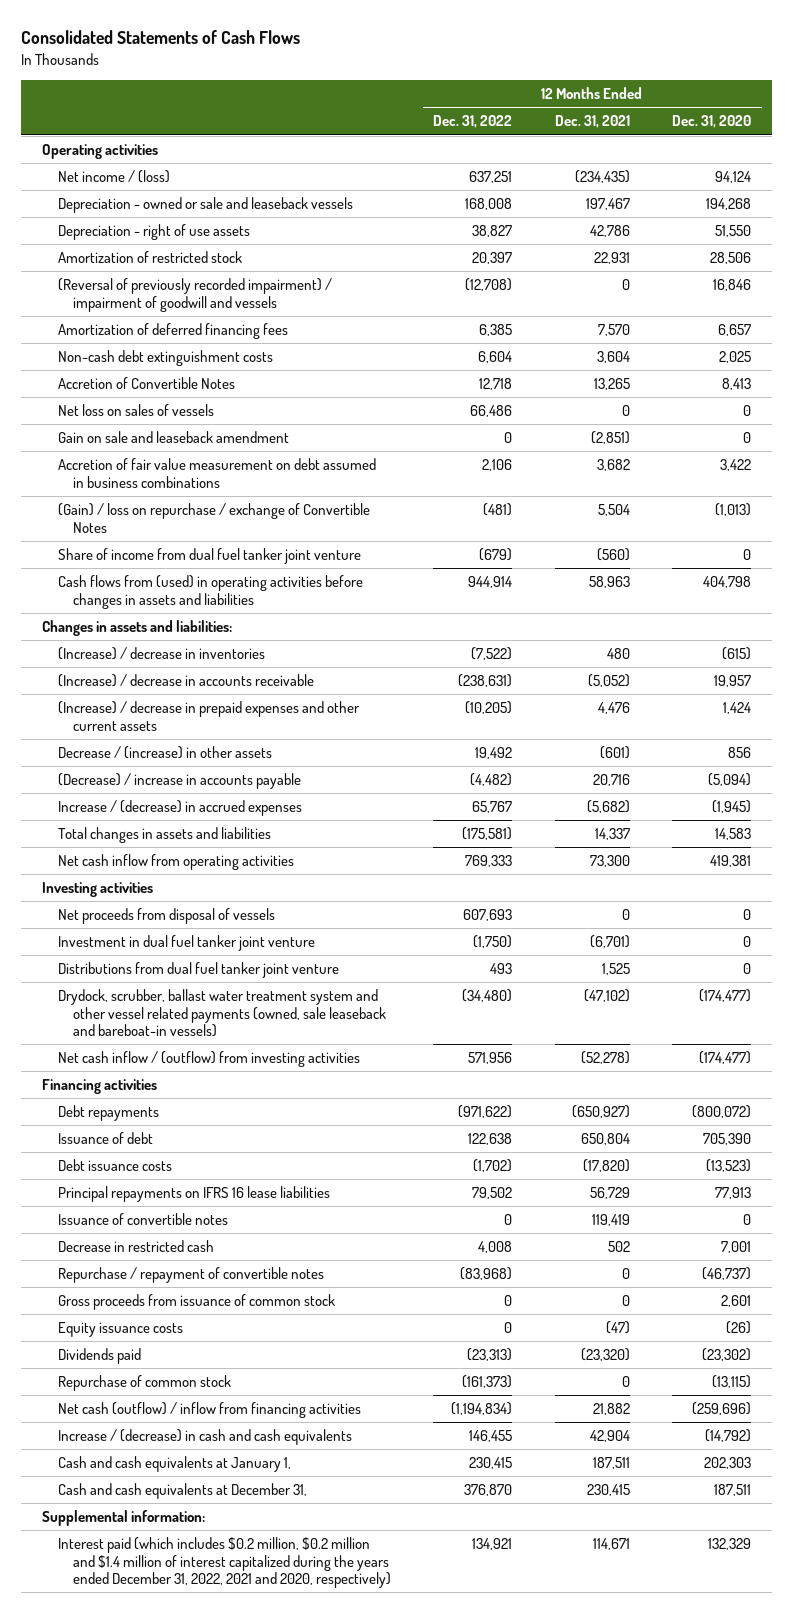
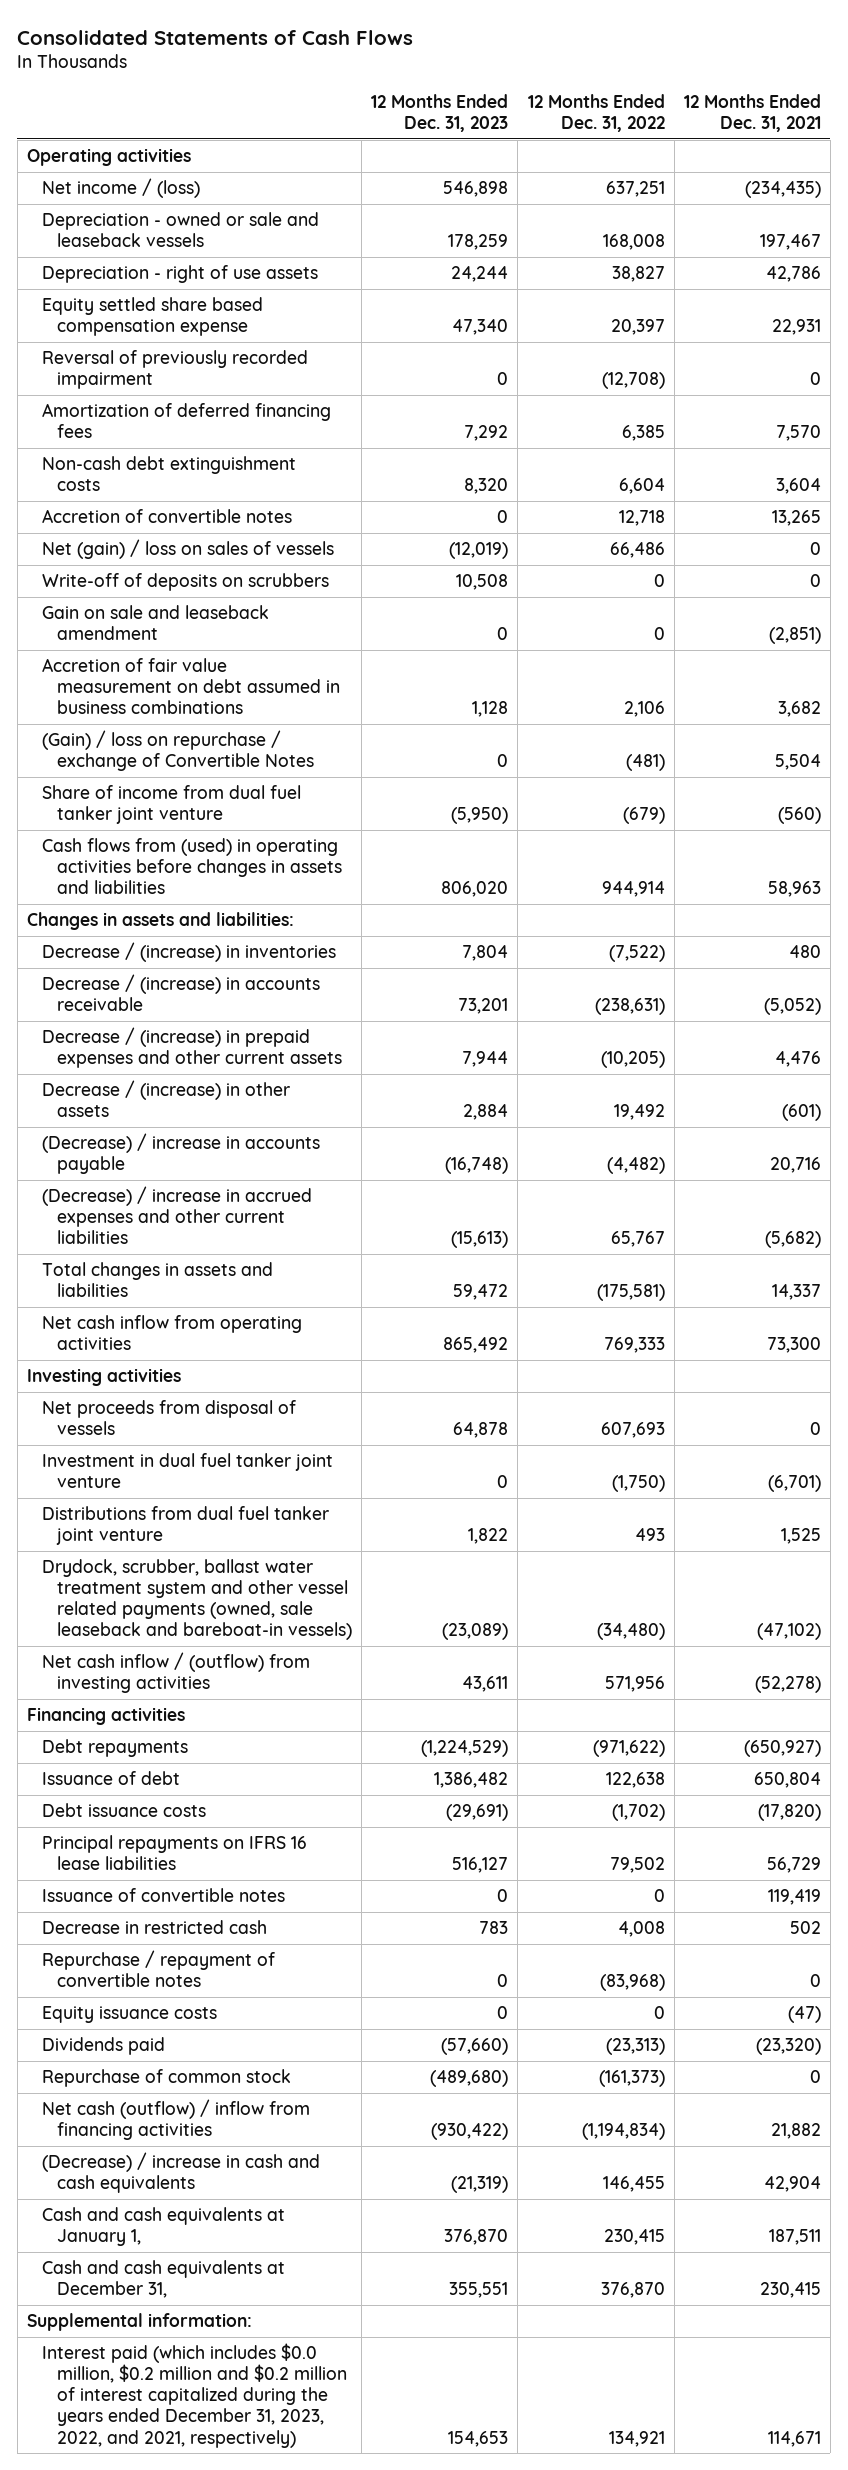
- | 12 Months Ended Dec. 31, 2022 | 12 Months Ended Dec. 31, 2021 | 12 Months Ended Dec. 31, 2020
+ | 12 Months Ended Dec. 31, 2023 | 12 Months Ended Dec. 31, 2022 | 12 Months Ended Dec. 31, 2021
- Amortization of restricted stock | 20,397 | 22,931 | 28,506
- (Reversal of previously recorded impairment) / impairment of goodwill and vessels | (12,708) | 0 | 16,846
+ Equity settled share based compensation expense | 47,340 | 20,397 | 22,931
+ Reversal of previously recorded impairment | 0 | (12,708) | 0
- Accretion of Convertible Notes | 12,718 | 13,265 | 8,413
- Net loss on sales of vessels | 66,486 | 0 | 0
+ Accretion of convertible notes | 0 | 12,718 | 13,265
+ Net (gain) / loss on sales of vessels | (12,019) | 66,486 | 0
+ Write-off of deposits on scrubbers | 10,508 | 0 | 0
- (Increase) / decrease in inventories | (7,522) | 480 | (615)
- (Increase) / decrease in accounts receivable | (238,631) | (5,052) | 19,957
- (Increase) / decrease in prepaid expenses and other current assets | (10,205) | 4,476 | 1,424
+ Decrease / (increase) in inventories | 7,804 | (7,522) | 480
+ Decrease / (increase) in accounts receivable | 73,201 | (238,631) | (5,052)
+ Decrease / (increase) in prepaid expenses and other current assets | 7,944 | (10,205) | 4,476
- Increase / (decrease) in accrued expenses | 65,767 | (5,682) | (1,945)
+ (Decrease) / increase in accrued expenses and other current liabilities | (15,613) | 65,767 | (5,682)
- Gross proceeds from issuance of common stock | 0 | 0 | 2,601
- Increase / (decrease) in cash and cash equivalents | 146,455 | 42,904 | (14,792)
+ (Decrease) / increase in cash and cash equivalents | (21,319) | 146,455 | 42,904
- Interest paid (which includes $0.2 million, $0.2 million and $1.4 million of interest capitalized during the years ended December 31, 2022, 2021 and 2020, respectively) | 134,921 | 114,671 | 132,329
+ Interest paid (which includes $0.0 million, $0.2 million and $0.2 million of interest capitalized during the years ended December 31, 2023, 2022, and 2021, respectively) | 154,653 | 134,921 | 114,671

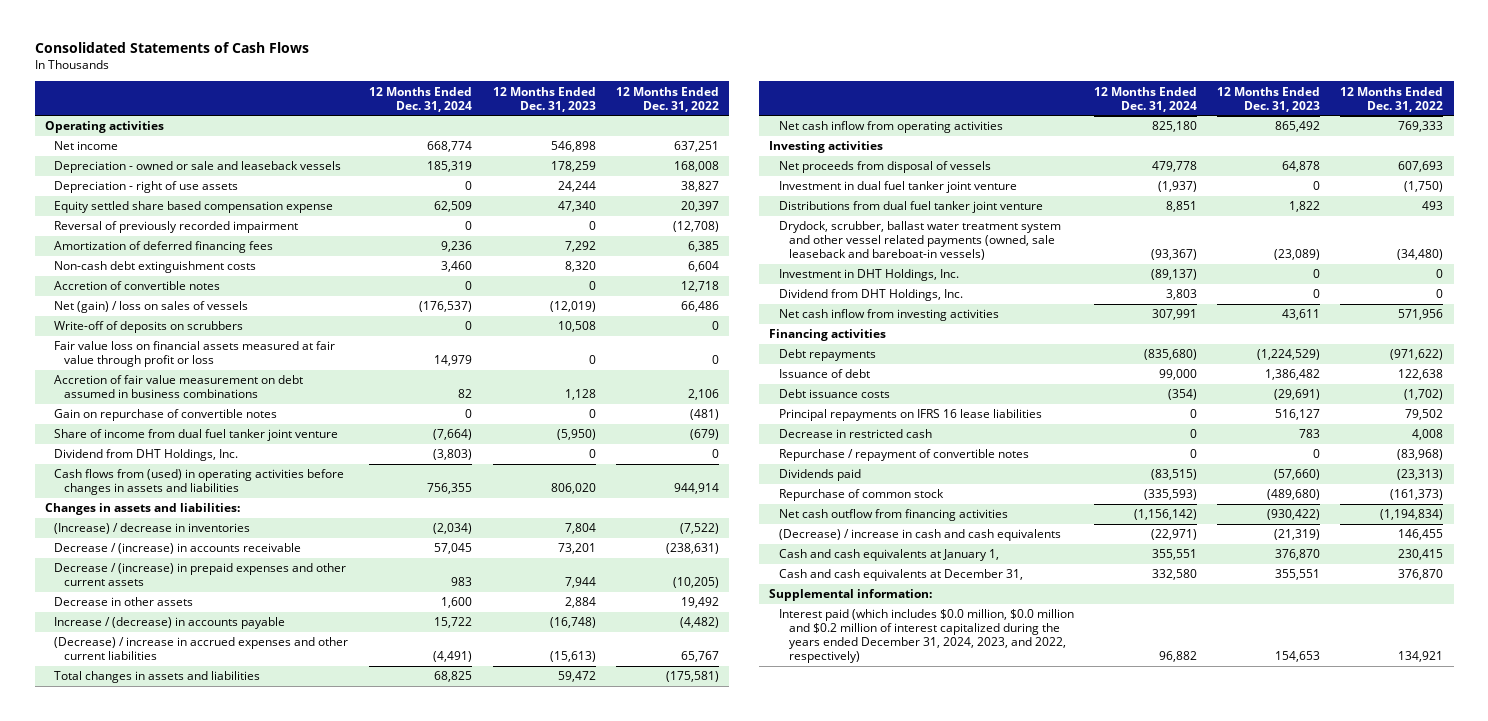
- | 12 Months Ended Dec. 31, 2023 | 12 Months Ended Dec. 31, 2022 | 12 Months Ended Dec. 31, 2021
+ | 12 Months Ended Dec. 31, 2024 | 12 Months Ended Dec. 31, 2023 | 12 Months Ended Dec. 31, 2022
- Net income / (loss) | 546,898 | 637,251 | (234,435)
+ Net income | 668,774 | 546,898 | 637,251
- Gain on sale and leaseback amendment | 0 | 0 | (2,851)
+ Fair value loss on financial assets measured at fair value through profit or loss | 14,979 | 0 | 0
- (Gain) / loss on repurchase / exchange of Convertible Notes | 0 | (481) | 5,504
+ Gain on repurchase of convertible notes | 0 | 0 | (481)
+ Dividend from DHT Holdings, Inc. | (3,803) | 0 | 0
- Decrease / (increase) in inventories | 7,804 | (7,522) | 480
+ (Increase) / decrease in inventories | (2,034) | 7,804 | (7,522)
- Decrease / (increase) in other assets | 2,884 | 19,492 | (601)
- (Decrease) / increase in accounts payable | (16,748) | (4,482) | 20,716
+ Decrease in other assets | 1,600 | 2,884 | 19,492
+ Increase / (decrease) in accounts payable | 15,722 | (16,748) | (4,482)
- Net cash inflow / (outflow) from investing activities | 43,611 | 571,956 | (52,278)
+ Investment in DHT Holdings, Inc. | (89,137) | 0 | 0
+ Dividend from DHT Holdings, Inc. | 3,803 | 0 | 0
+ Net cash inflow from investing activities | 307,991 | 43,611 | 571,956
- Issuance of convertible notes | 0 | 0 | 119,419
- Equity issuance costs | 0 | 0 | (47)
- Net cash (outflow) / inflow from financing activities | (930,422) | (1,194,834) | 21,882
+ Net cash outflow from financing activities | (1,156,142) | (930,422) | (1,194,834)
- Interest paid (which includes $0.0 million, $0.2 million and $0.2 million of interest capitalized during the years ended December 31, 2023, 2022, and 2021, respectively) | 154,653 | 134,921 | 114,671
+ Interest paid (which includes $0.0 million, $0.0 million and $0.2 million of interest capitalized during the years ended December 31, 2024, 2023, and 2022, respectively) | 96,882 | 154,653 | 134,921

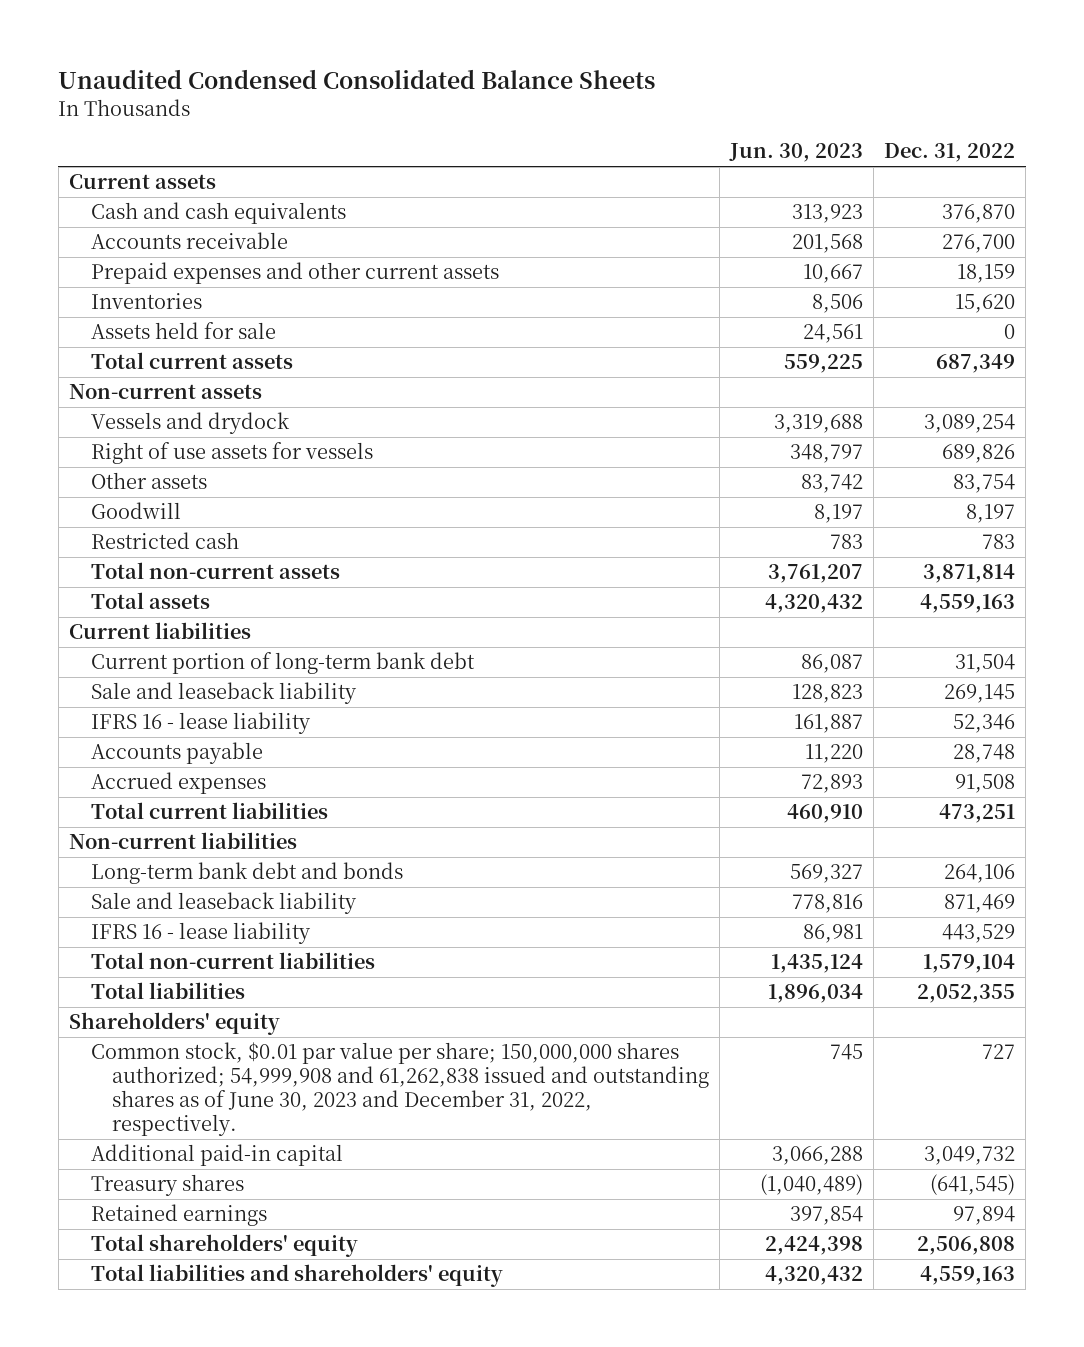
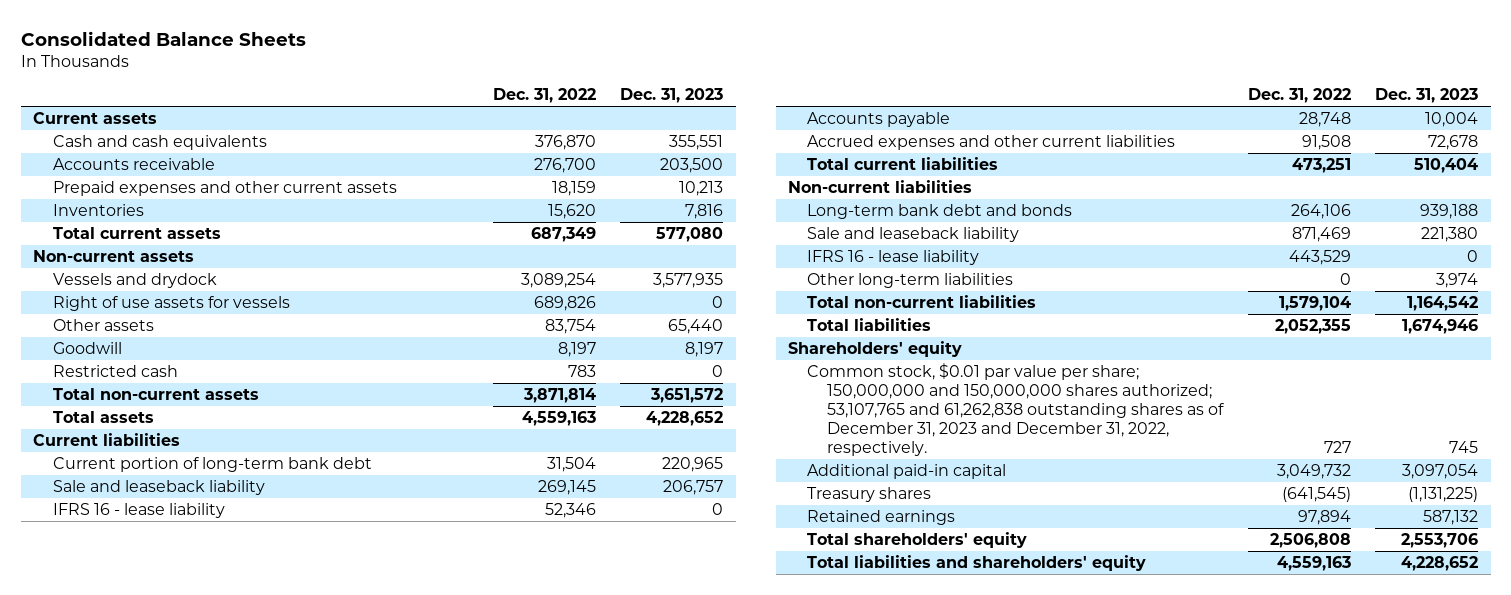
- Unaudited Condensed Consolidated Balance Sheets
+ Consolidated Balance Sheets
- | Jun. 30, 2023 | Dec. 31, 2022
+ | Dec. 31, 2022 | Dec. 31, 2023
- Assets held for sale | 24,561 | 0
- Accrued expenses | 72,893 | 91,508
+ Accrued expenses and other current liabilities | 91,508 | 72,678
+ Other long-term liabilities | 0 | 3,974
- Common stock, $0.01 par value per share; 150,000,000 shares authorized; 54,999,908 and 61,262,838 issued and outstanding shares as of June 30, 2023 and December 31, 2022, respectively. | 745 | 727
+ Common stock, $0.01 par value per share; 150,000,000 and 150,000,000 shares authorized; 53,107,765 and 61,262,838 outstanding shares as of December 31, 2023 and December 31, 2022, respectively. | 727 | 745

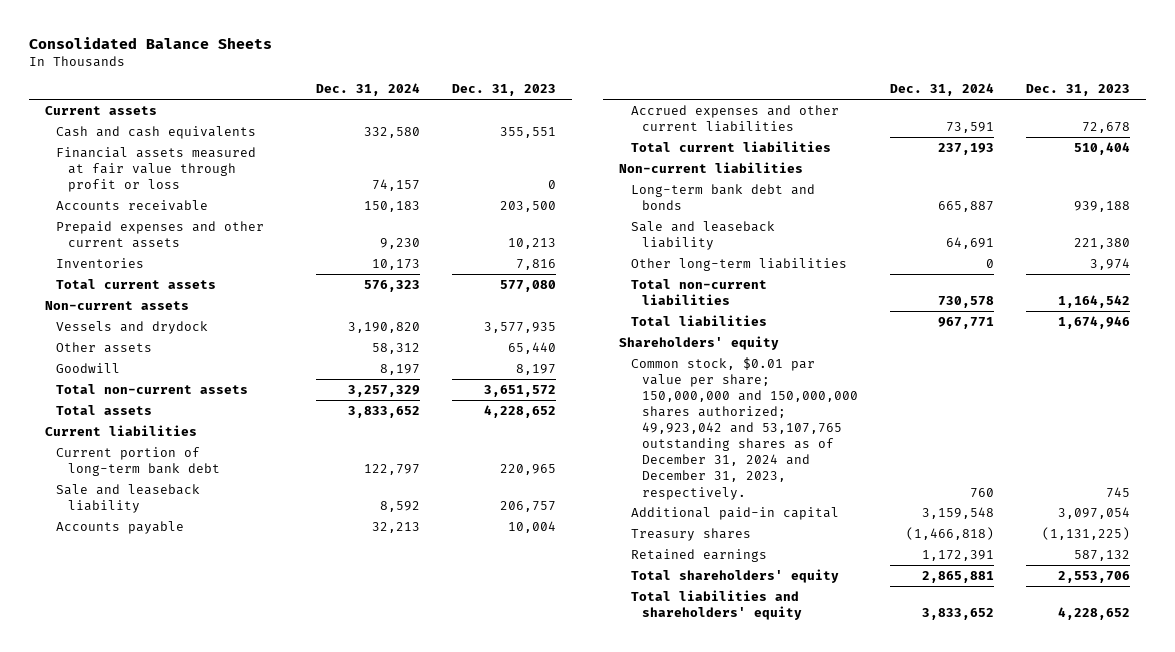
- | Dec. 31, 2022 | Dec. 31, 2023
+ | Dec. 31, 2024 | Dec. 31, 2023
+ Financial assets measured at fair value through profit or loss | 74,157 | 0
- Right of use assets for vessels | 689,826 | 0
- Restricted cash | 783 | 0
- IFRS 16 - lease liability | 52,346 | 0
- IFRS 16 - lease liability | 443,529 | 0
- Common stock, $0.01 par value per share; 150,000,000 and 150,000,000 shares authorized; 53,107,765 and 61,262,838 outstanding shares as of December 31, 2023 and December 31, 2022, respectively. | 727 | 745
+ Common stock, $0.01 par value per share; 150,000,000 and 150,000,000 shares authorized; 49,923,042 and 53,107,765 outstanding shares as of December 31, 2024 and December 31, 2023, respectively. | 760 | 745

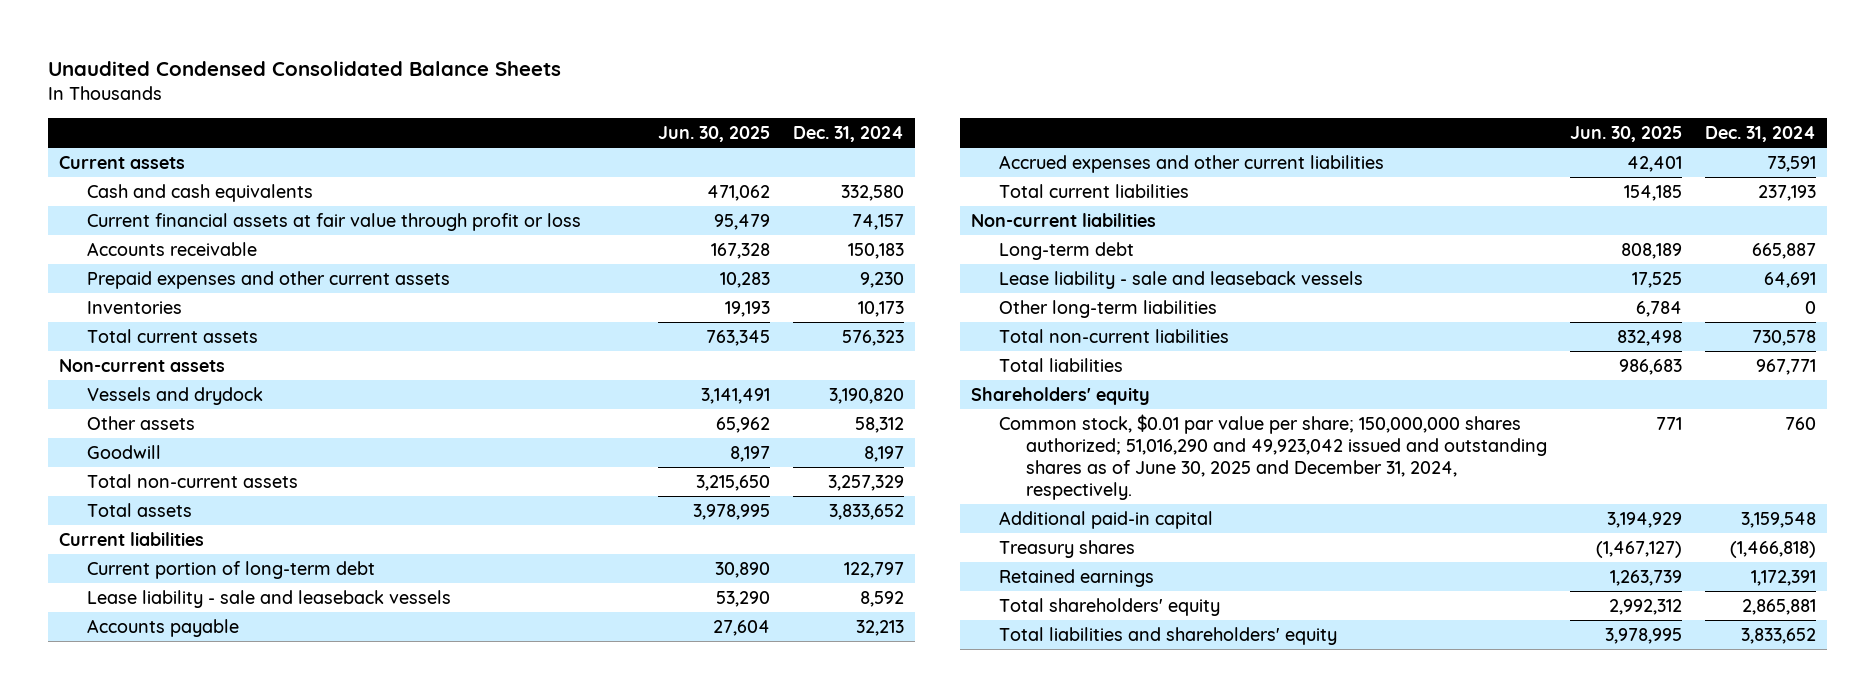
- Consolidated Balance Sheets
+ Unaudited Condensed Consolidated Balance Sheets
- | Dec. 31, 2024 | Dec. 31, 2023
+ | Jun. 30, 2025 | Dec. 31, 2024
- Financial assets measured at fair value through profit or loss | 74,157 | 0
+ Current financial assets at fair value through profit or loss | 95,479 | 74,157
- Current portion of long-term bank debt | 122,797 | 220,965
- Sale and leaseback liability | 8,592 | 206,757
+ Current portion of long-term debt | 30,890 | 122,797
+ Lease liability - sale and leaseback vessels | 53,290 | 8,592
- Long-term bank debt and bonds | 665,887 | 939,188
- Sale and leaseback liability | 64,691 | 221,380
+ Long-term debt | 808,189 | 665,887
+ Lease liability - sale and leaseback vessels | 17,525 | 64,691
- Common stock, $0.01 par value per share; 150,000,000 and 150,000,000 shares authorized; 49,923,042 and 53,107,765 outstanding shares as of December 31, 2024 and December 31, 2023, respectively. | 760 | 745
+ Common stock, $0.01 par value per share; 150,000,000 shares authorized; 51,016,290 and 49,923,042 issued and outstanding shares as of June 30, 2025 and December 31, 2024, respectively. | 771 | 760

